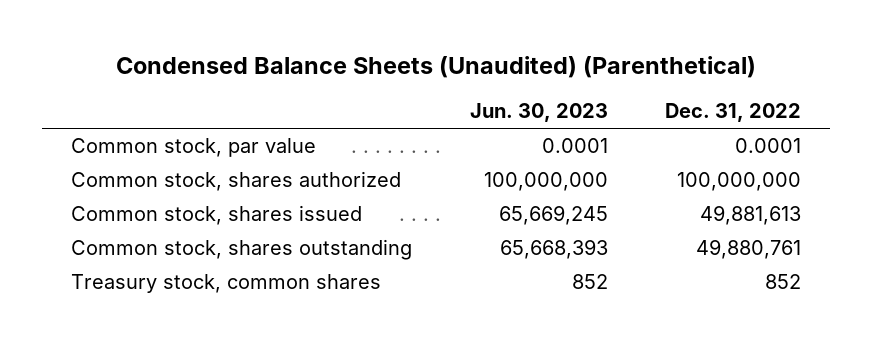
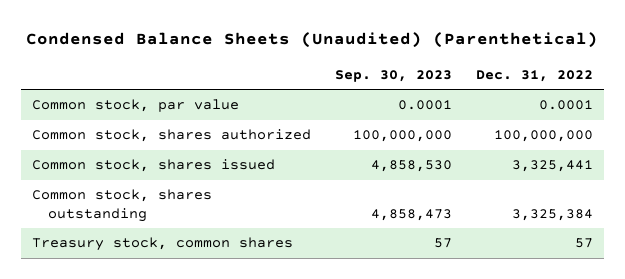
- | Jun. 30, 2023 | Dec. 31, 2022
+ | Sep. 30, 2023 | Dec. 31, 2022
- Common stock, shares issued | 65,669,245 | 49,881,613
- Common stock, shares outstanding | 65,668,393 | 49,880,761
- Treasury stock, common shares | 852 | 852
+ Common stock, shares issued | 4,858,530 | 3,325,441
+ Common stock, shares outstanding | 4,858,473 | 3,325,384
+ Treasury stock, common shares | 57 | 57

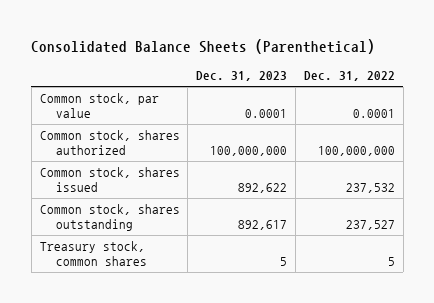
- Condensed Balance Sheets (Unaudited) (Parenthetical)
+ Consolidated Balance Sheets (Parenthetical)
- | Sep. 30, 2023 | Dec. 31, 2022
+ | Dec. 31, 2023 | Dec. 31, 2022
- Common stock, shares issued | 4,858,530 | 3,325,441
- Common stock, shares outstanding | 4,858,473 | 3,325,384
- Treasury stock, common shares | 57 | 57
+ Common stock, shares issued | 892,622 | 237,532
+ Common stock, shares outstanding | 892,617 | 237,527
+ Treasury stock, common shares | 5 | 5

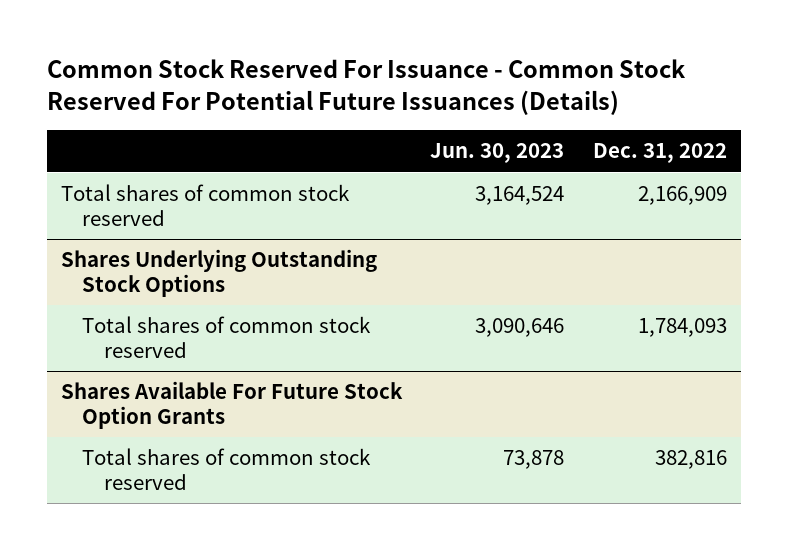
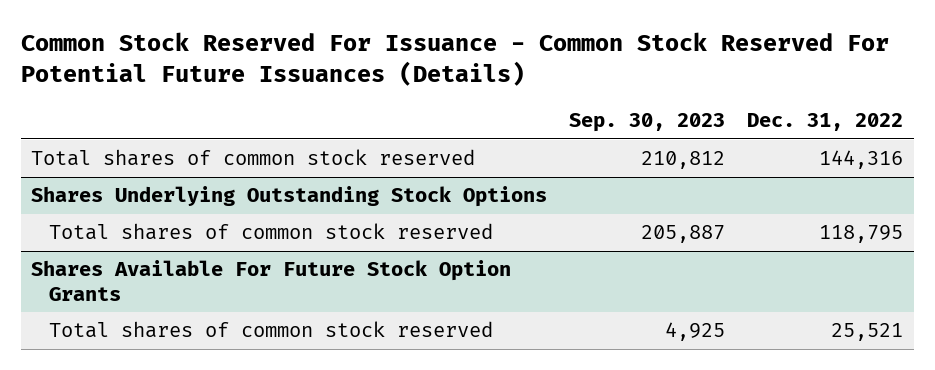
- | Jun. 30, 2023 | Dec. 31, 2022
+ | Sep. 30, 2023 | Dec. 31, 2022
- Total shares of common stock reserved | 3,164,524 | 2,166,909
+ Total shares of common stock reserved | 210,812 | 144,316
@ Shares Underlying Outstanding Stock Options
- Total shares of common stock reserved | 3,090,646 | 1,784,093
+ Total shares of common stock reserved | 205,887 | 118,795
@ Shares Available For Future Stock Option Grants
- Total shares of common stock reserved | 73,878 | 382,816
+ Total shares of common stock reserved | 4,925 | 25,521

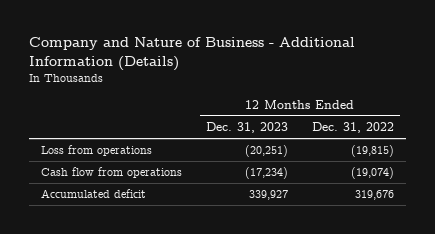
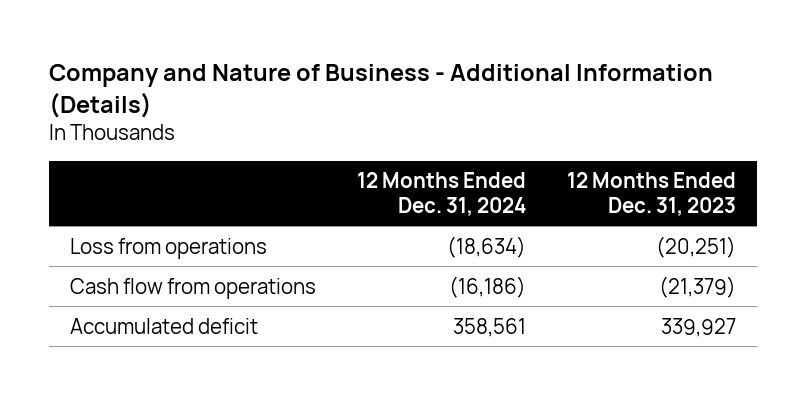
- | 12 Months Ended Dec. 31, 2023 | 12 Months Ended Dec. 31, 2022
+ | 12 Months Ended Dec. 31, 2024 | 12 Months Ended Dec. 31, 2023
- Cash flow from operations | (17,234) | (19,074)
+ Cash flow from operations | (16,186) | (21,379)

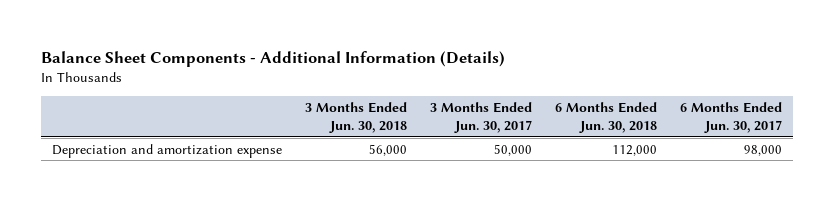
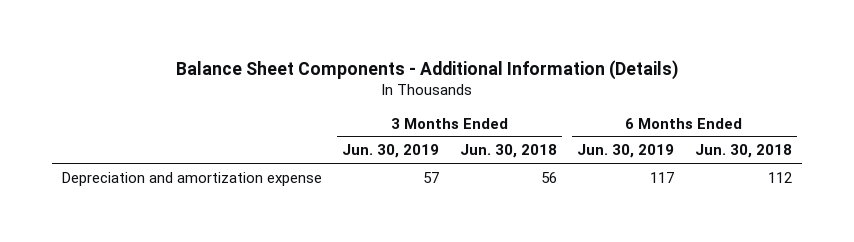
- | 3 Months Ended Jun. 30, 2018 | 3 Months Ended Jun. 30, 2017 | 6 Months Ended Jun. 30, 2018 | 6 Months Ended Jun. 30, 2017
+ | 3 Months Ended Jun. 30, 2019 | 3 Months Ended Jun. 30, 2018 | 6 Months Ended Jun. 30, 2019 | 6 Months Ended Jun. 30, 2018
- Depreciation and amortization expense | 56,000 | 50,000 | 112,000 | 98,000
+ Depreciation and amortization expense | 57 | 56 | 117 | 112

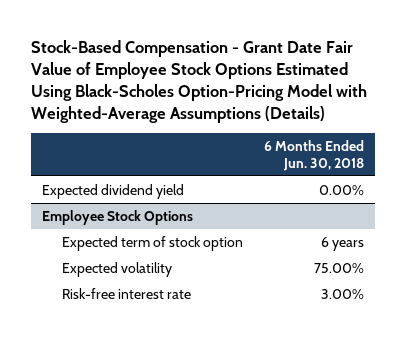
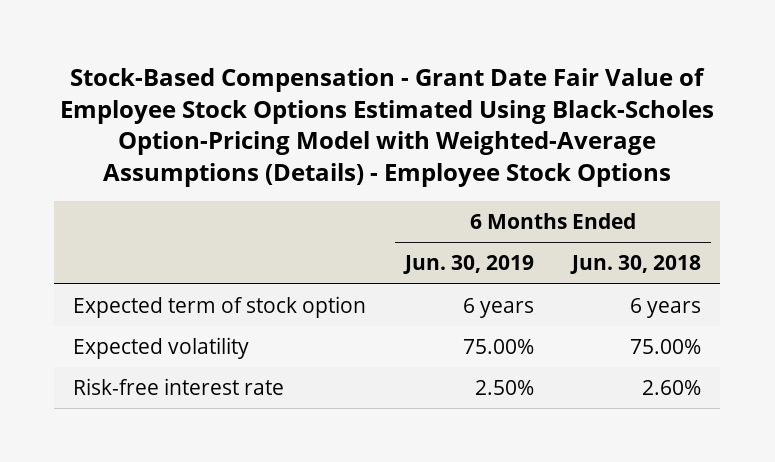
- Stock-Based Compensation - Grant Date Fair Value of Employee Stock Options Estimated Using Black-Scholes Option-Pricing Model with Weighted-Average Assumptions (Details)
+ Stock-Based Compensation - Grant Date Fair Value of Employee Stock Options Estimated Using Black-Scholes Option-Pricing Model with Weighted-Average Assumptions (Details) - Employee Stock Options
- | 6 Months Ended Jun. 30, 2018
+ | 6 Months Ended Jun. 30, 2019 | 6 Months Ended Jun. 30, 2018
- Expected dividend yield | 0.00%
- Employee Stock Options
- Risk-free interest rate | 3.00%
+ Risk-free interest rate | 2.50% | 2.60%

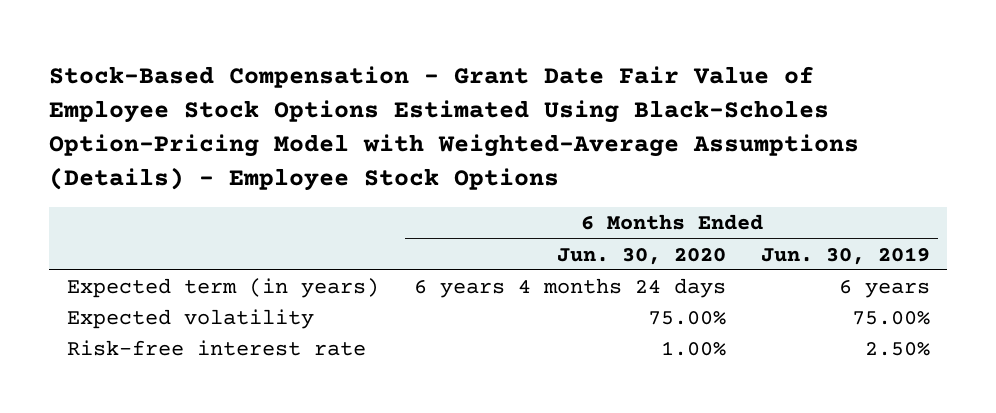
- | 6 Months Ended Jun. 30, 2019 | 6 Months Ended Jun. 30, 2018
+ | 6 Months Ended Jun. 30, 2020 | 6 Months Ended Jun. 30, 2019
- Expected term of stock option | 6 years | 6 years
+ Expected term (in years) | 6 years 4 months 24 days | 6 years

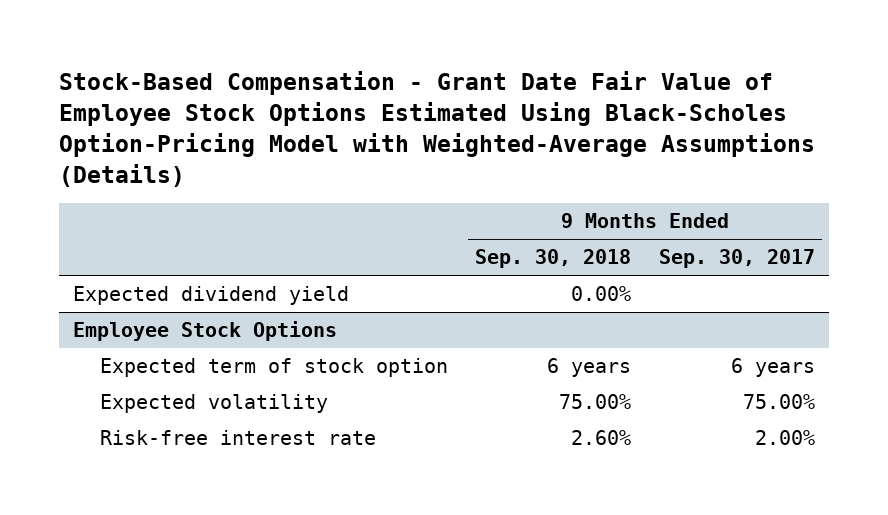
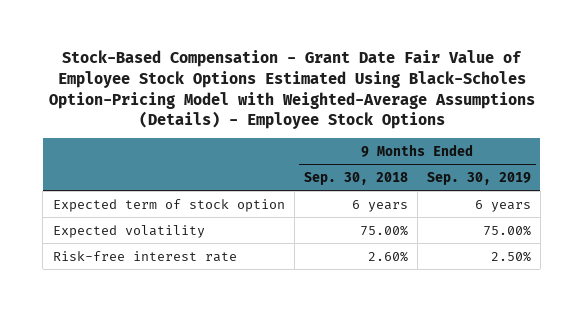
- Stock-Based Compensation - Grant Date Fair Value of Employee Stock Options Estimated Using Black-Scholes Option-Pricing Model with Weighted-Average Assumptions (Details)
+ Stock-Based Compensation - Grant Date Fair Value of Employee Stock Options Estimated Using Black-Scholes Option-Pricing Model with Weighted-Average Assumptions (Details) - Employee Stock Options
- | 9 Months Ended Sep. 30, 2018 | 9 Months Ended Sep. 30, 2017
+ | 9 Months Ended Sep. 30, 2018 | 9 Months Ended Sep. 30, 2019
- Expected dividend yield | 0.00% |
- Employee Stock Options

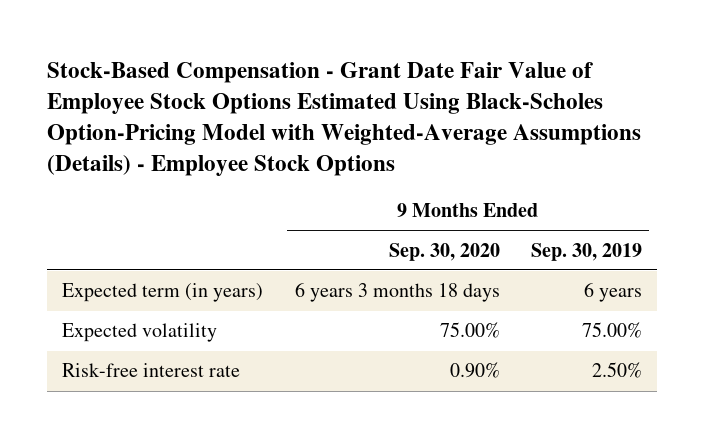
- | 9 Months Ended Sep. 30, 2018 | 9 Months Ended Sep. 30, 2019
+ | 9 Months Ended Sep. 30, 2020 | 9 Months Ended Sep. 30, 2019
- Expected term of stock option | 6 years | 6 years
+ Expected term (in years) | 6 years 3 months 18 days | 6 years

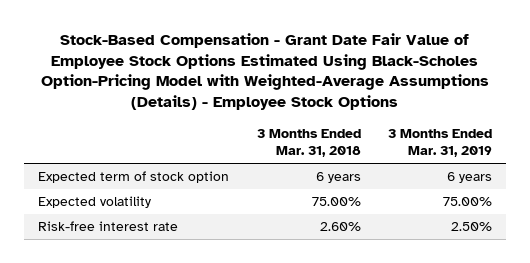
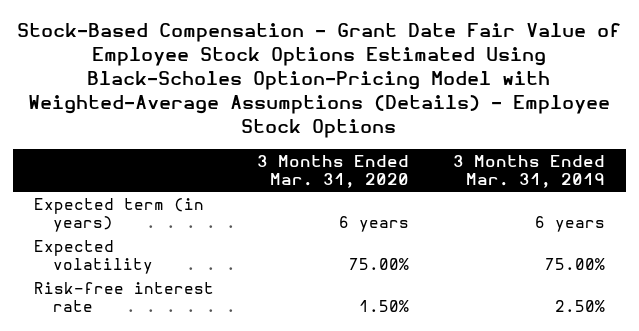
- | 3 Months Ended Mar. 31, 2018 | 3 Months Ended Mar. 31, 2019
+ | 3 Months Ended Mar. 31, 2020 | 3 Months Ended Mar. 31, 2019
- Expected term of stock option | 6 years | 6 years
+ Expected term (in years) | 6 years | 6 years

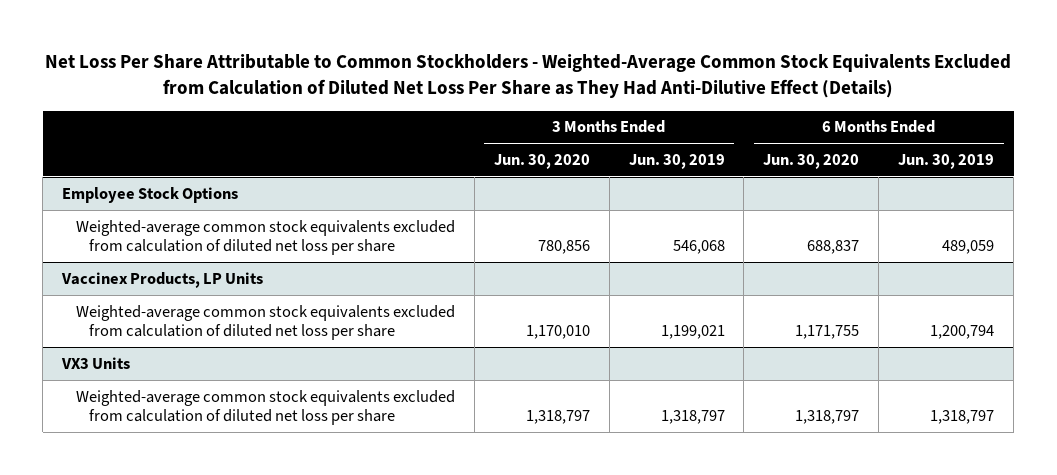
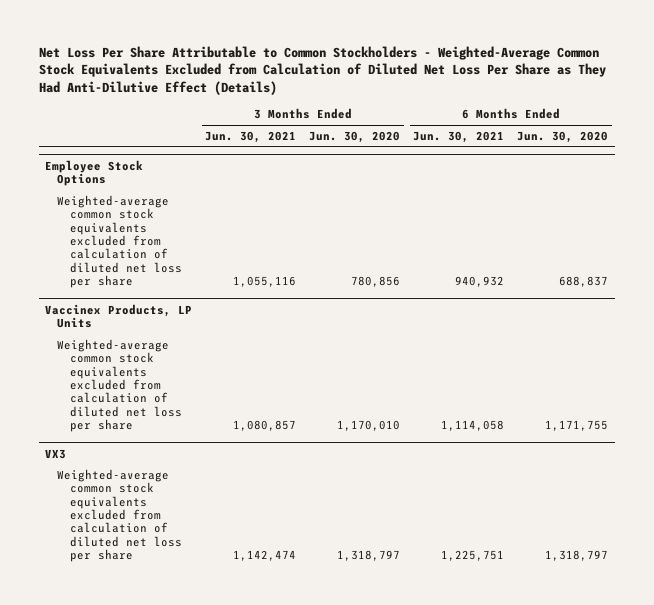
- | 3 Months Ended Jun. 30, 2020 | 3 Months Ended Jun. 30, 2019 | 6 Months Ended Jun. 30, 2020 | 6 Months Ended Jun. 30, 2019
+ | 3 Months Ended Jun. 30, 2021 | 3 Months Ended Jun. 30, 2020 | 6 Months Ended Jun. 30, 2021 | 6 Months Ended Jun. 30, 2020
- VX3 Units
+ VX3

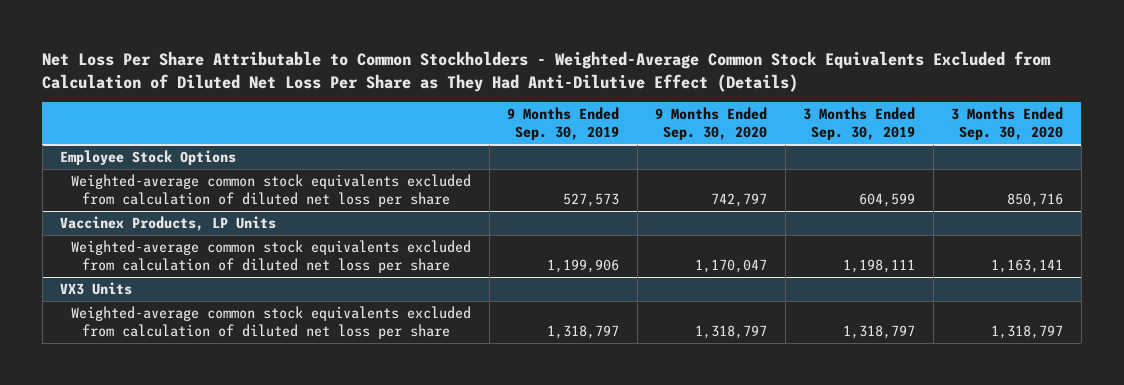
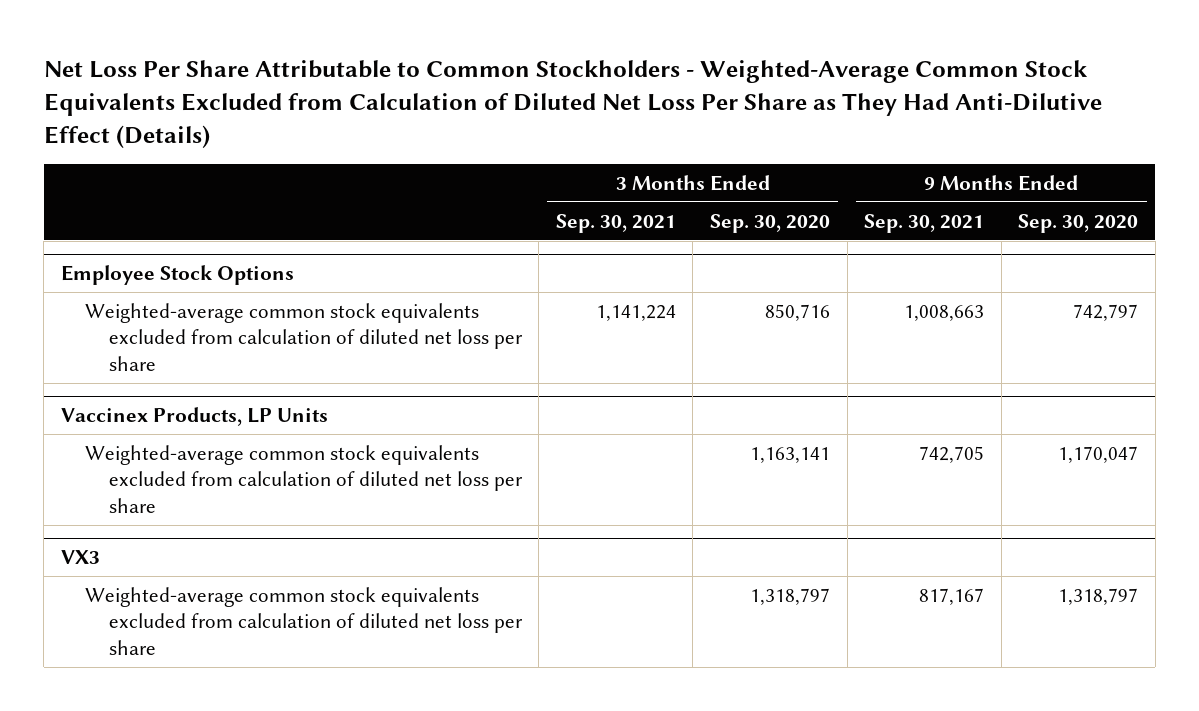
- | 9 Months Ended Sep. 30, 2019 | 9 Months Ended Sep. 30, 2020 | 3 Months Ended Sep. 30, 2019 | 3 Months Ended Sep. 30, 2020
+ | 3 Months Ended Sep. 30, 2021 | 3 Months Ended Sep. 30, 2020 | 9 Months Ended Sep. 30, 2021 | 9 Months Ended Sep. 30, 2020
- VX3 Units
+ VX3

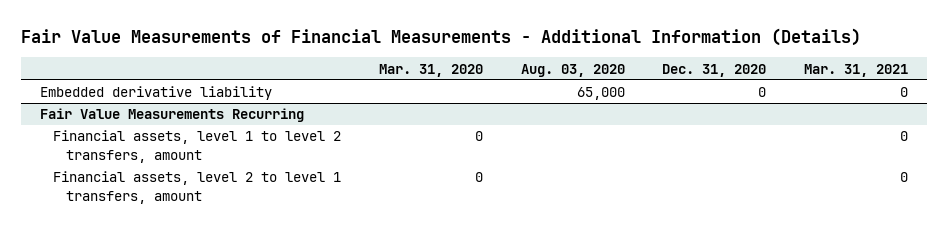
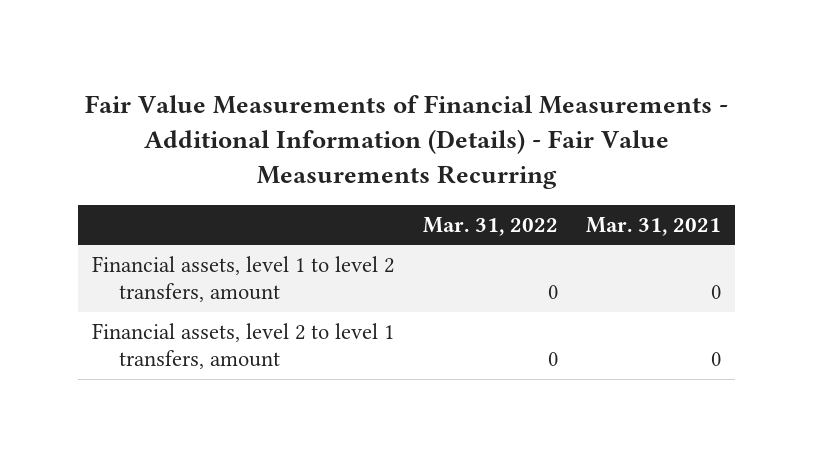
- Fair Value Measurements of Financial Measurements - Additional Information (Details)
+ Fair Value Measurements of Financial Measurements - Additional Information (Details) - Fair Value Measurements Recurring
- | Mar. 31, 2020 | Aug. 03, 2020 | Dec. 31, 2020 | Mar. 31, 2021
+ | Mar. 31, 2022 | Mar. 31, 2021
- Embedded derivative liability | | 65,000 | 0 | 0
- Fair Value Measurements Recurring

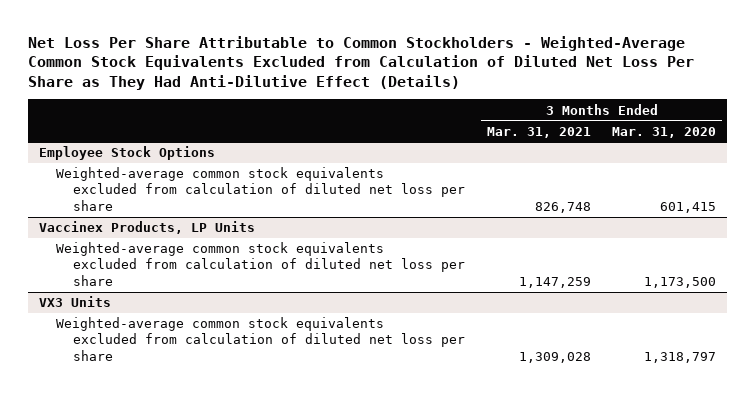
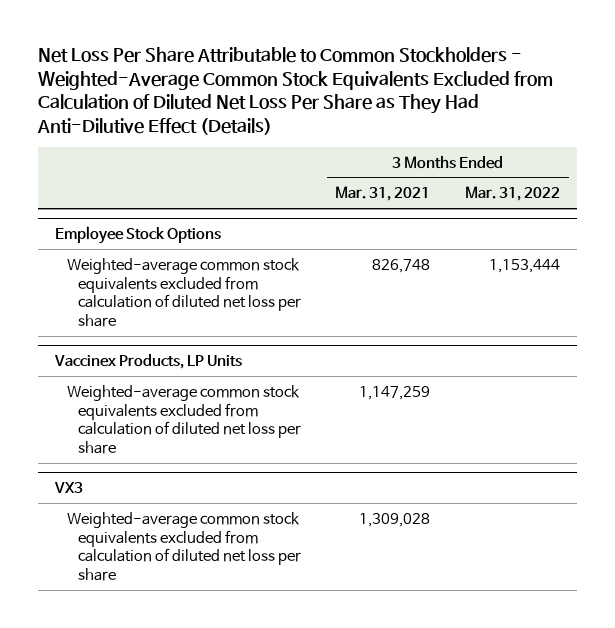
- | 3 Months Ended Mar. 31, 2021 | 3 Months Ended Mar. 31, 2020
+ | 3 Months Ended Mar. 31, 2021 | 3 Months Ended Mar. 31, 2022
- VX3 Units
+ VX3

